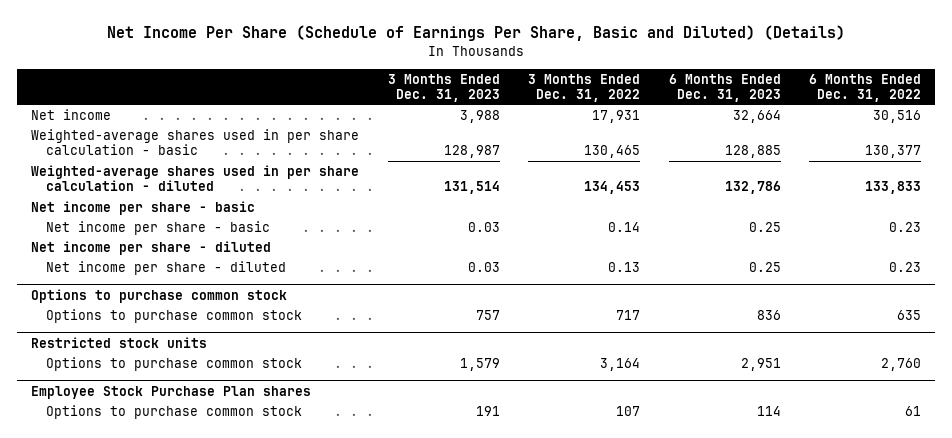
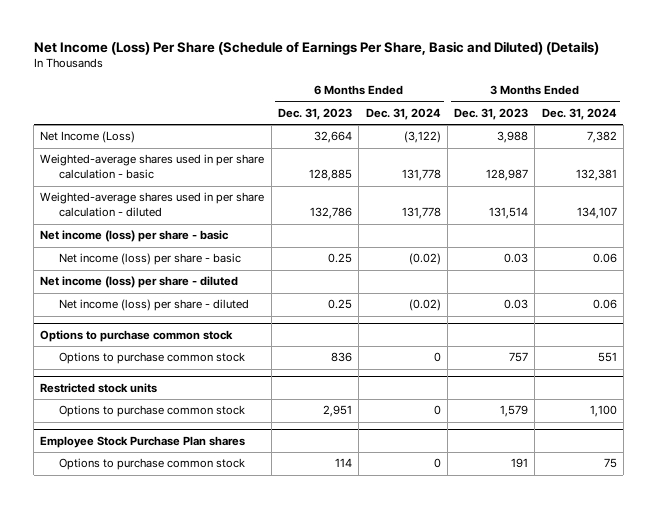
- Net Income Per Share (Schedule of Earnings Per Share, Basic and Diluted) (Details)
+ Net Income (Loss) Per Share (Schedule of Earnings Per Share, Basic and Diluted) (Details)
- | 3 Months Ended Dec. 31, 2023 | 3 Months Ended Dec. 31, 2022 | 6 Months Ended Dec. 31, 2023 | 6 Months Ended Dec. 31, 2022
+ | 6 Months Ended Dec. 31, 2023 | 6 Months Ended Dec. 31, 2024 | 3 Months Ended Dec. 31, 2023 | 3 Months Ended Dec. 31, 2024
- Net income | 3,988 | 17,931 | 32,664 | 30,516
+ Net Income (Loss) | 32,664 | (3,122) | 3,988 | 7,382
- Net income per share - basic
- Net income per share - basic | 0.03 | 0.14 | 0.25 | 0.23
- Net income per share - diluted
- Net income per share - diluted | 0.03 | 0.13 | 0.25 | 0.23
+ Net income (loss) per share - basic
+ Net income (loss) per share - basic | 0.25 | (0.02) | 0.03 | 0.06
+ Net income (loss) per share - diluted
+ Net income (loss) per share - diluted | 0.25 | (0.02) | 0.03 | 0.06

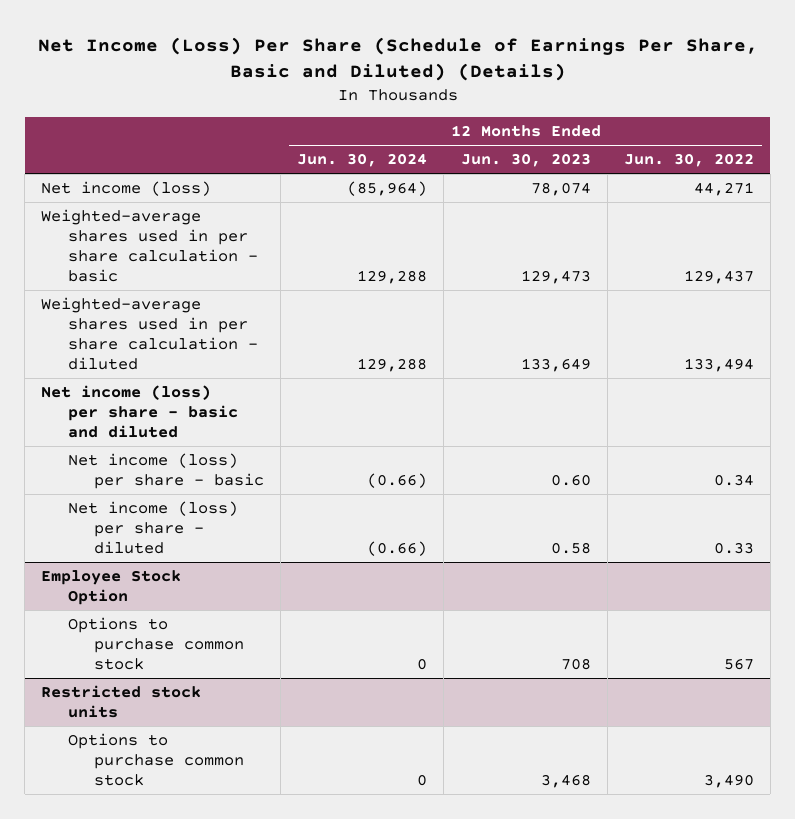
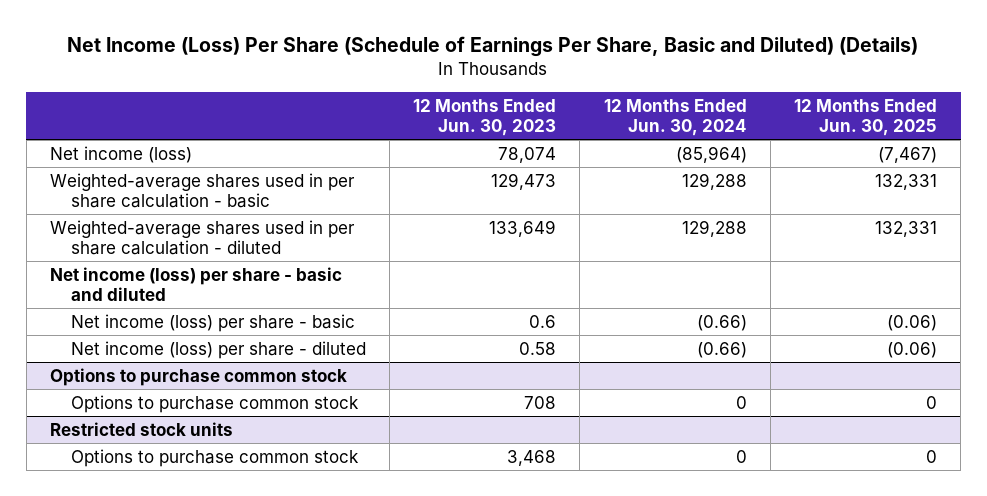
- | 12 Months Ended Jun. 30, 2024 | 12 Months Ended Jun. 30, 2023 | 12 Months Ended Jun. 30, 2022
+ | 12 Months Ended Jun. 30, 2023 | 12 Months Ended Jun. 30, 2024 | 12 Months Ended Jun. 30, 2025
- Net income (loss) per share - basic | (0.66) | 0.60 | 0.34
+ Net income (loss) per share - basic | 0.6 | (0.66) | (0.06)
- Employee Stock Option
+ Options to purchase common stock

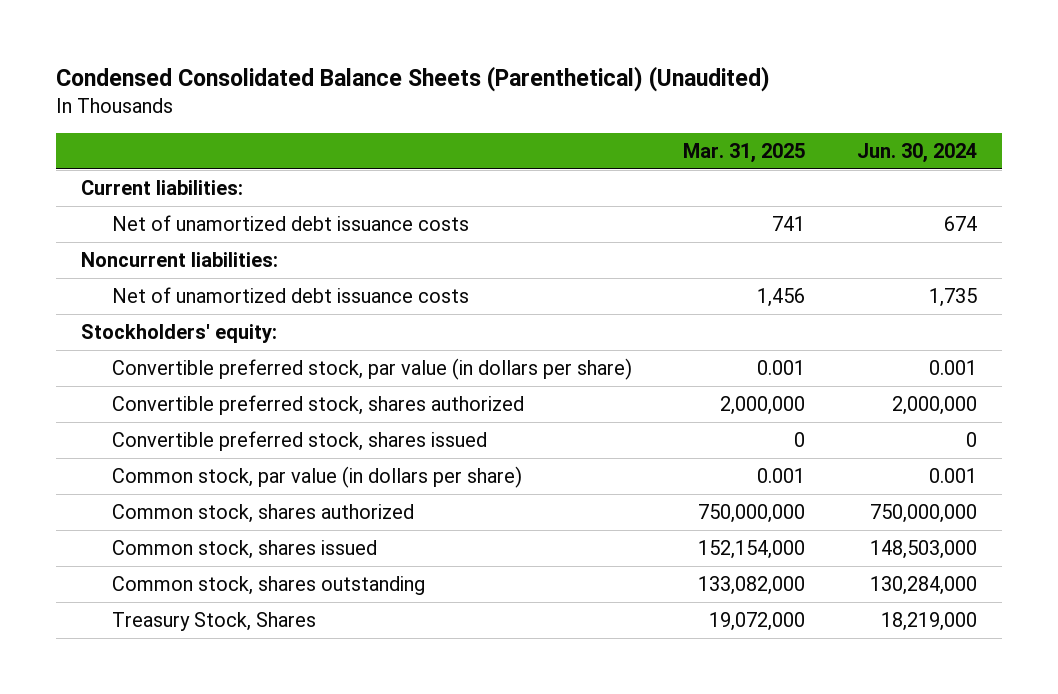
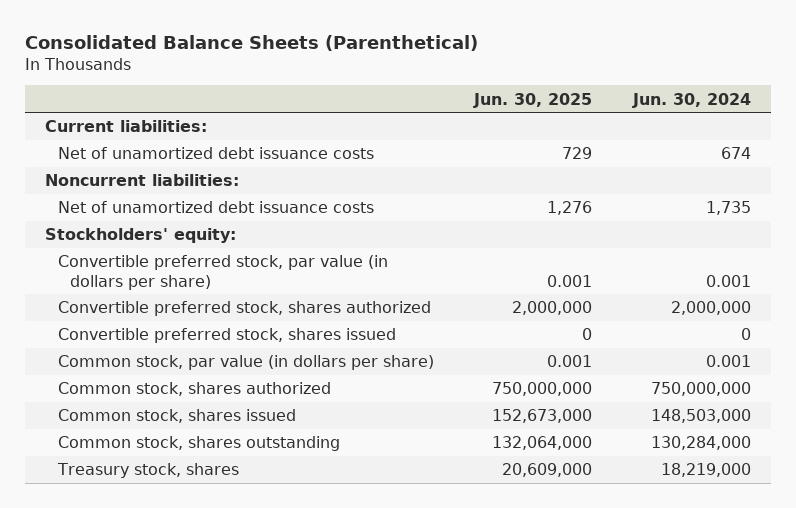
- Condensed Consolidated Balance Sheets (Parenthetical) (Unaudited)
+ Consolidated Balance Sheets (Parenthetical)
- | Mar. 31, 2025 | Jun. 30, 2024
+ | Jun. 30, 2025 | Jun. 30, 2024
- Treasury Stock, Shares | 19,072,000 | 18,219,000
+ Treasury stock, shares | 20,609,000 | 18,219,000

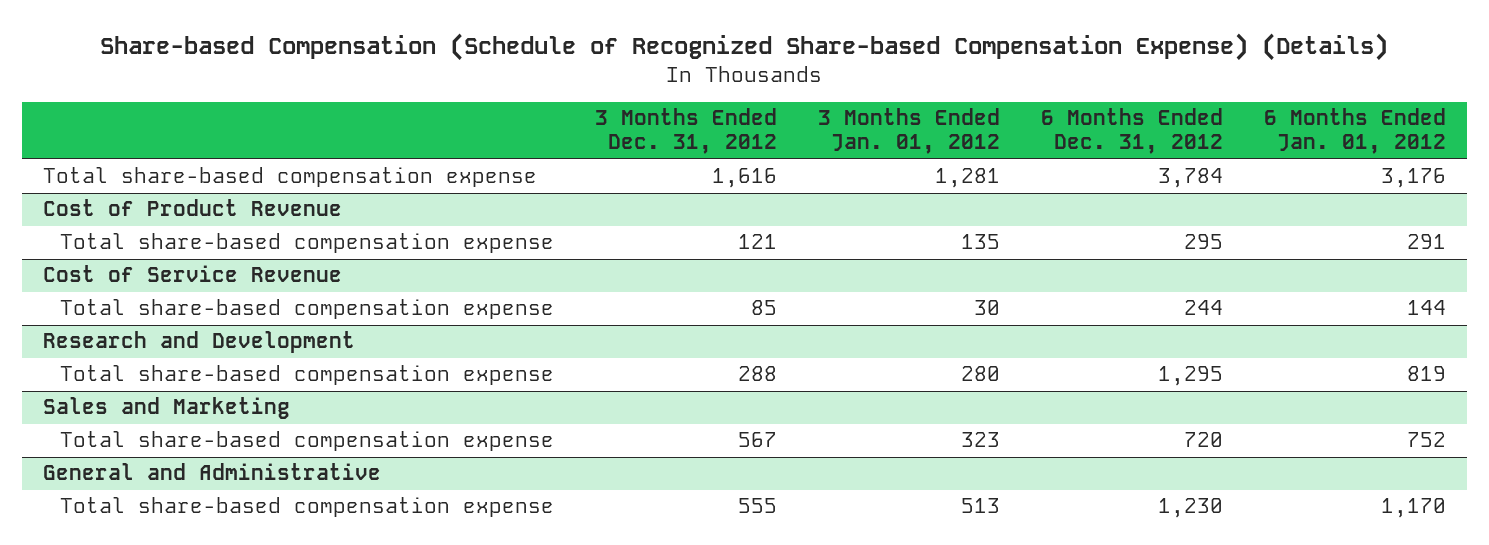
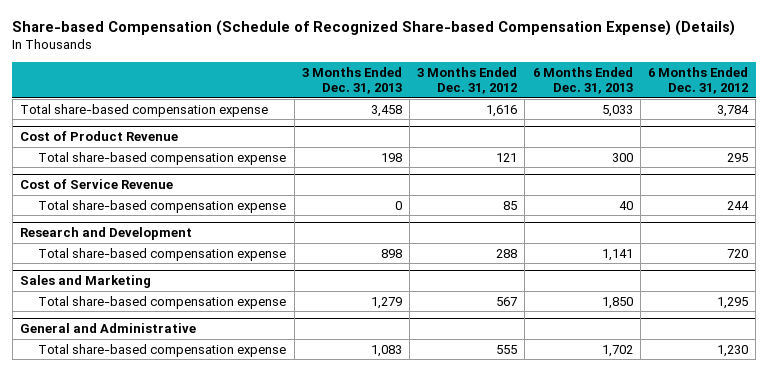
- | 3 Months Ended Dec. 31, 2012 | 3 Months Ended Jan. 01, 2012 | 6 Months Ended Dec. 31, 2012 | 6 Months Ended Jan. 01, 2012
+ | 3 Months Ended Dec. 31, 2013 | 3 Months Ended Dec. 31, 2012 | 6 Months Ended Dec. 31, 2013 | 6 Months Ended Dec. 31, 2012
@ Research and Development
- Total share-based compensation expense | 288 | 280 | 1,295 | 819
+ Total share-based compensation expense | 898 | 288 | 1,141 | 720
@ Sales and Marketing
- Total share-based compensation expense | 567 | 323 | 720 | 752
+ Total share-based compensation expense | 1,279 | 567 | 1,850 | 1,295

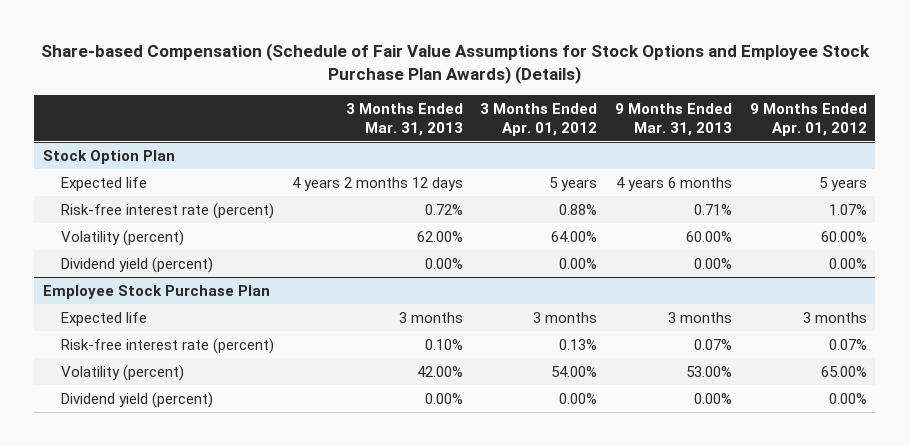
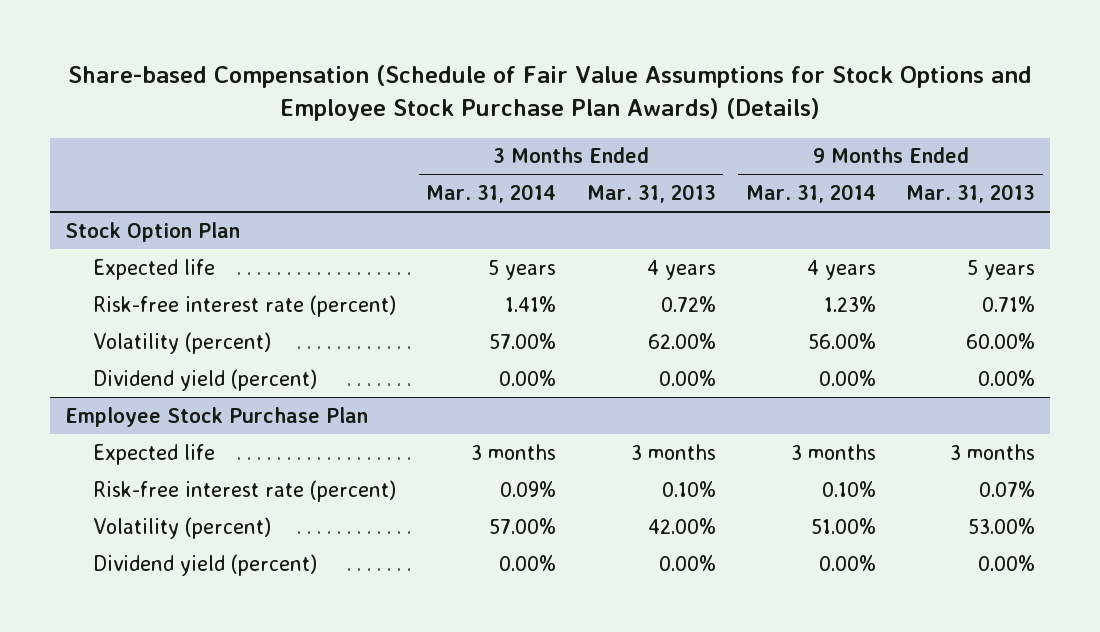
- | 3 Months Ended Mar. 31, 2013 | 3 Months Ended Apr. 01, 2012 | 9 Months Ended Mar. 31, 2013 | 9 Months Ended Apr. 01, 2012
+ | 3 Months Ended Mar. 31, 2014 | 3 Months Ended Mar. 31, 2013 | 9 Months Ended Mar. 31, 2014 | 9 Months Ended Mar. 31, 2013
@ Stock Option Plan
- Expected life | 4 years 2 months 12 days | 5 years | 4 years 6 months | 5 years
+ Expected life | 5 years | 4 years | 4 years | 5 years

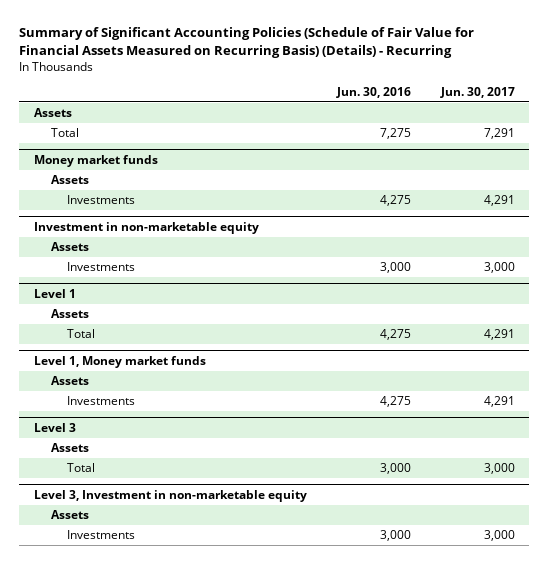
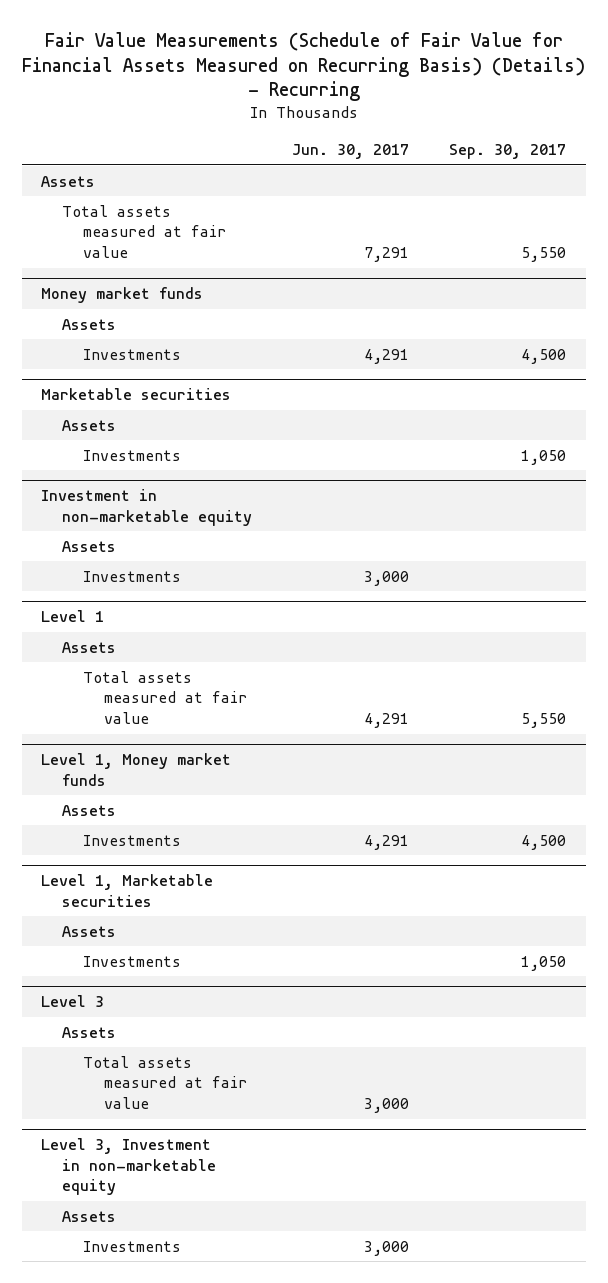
- Summary of Significant Accounting Policies (Schedule of Fair Value for Financial Assets Measured on Recurring Basis) (Details) - Recurring
+ Fair Value Measurements (Schedule of Fair Value for Financial Assets Measured on Recurring Basis) (Details) - Recurring
- | Jun. 30, 2016 | Jun. 30, 2017
+ | Jun. 30, 2017 | Sep. 30, 2017
- Total | 7,275 | 7,291
+ Total assets measured at fair value | 7,291 | 5,550
+ Marketable securities
+ Assets
+ Investments | | 1,050
@ Level 1
- Total | 4,275 | 4,291
+ Total assets measured at fair value | 4,291 | 5,550
+ Level 1, Marketable securities
+ Assets
+ Investments | | 1,050
@ Level 3
- Total | 3,000 | 3,000
+ Total assets measured at fair value | 3,000 |

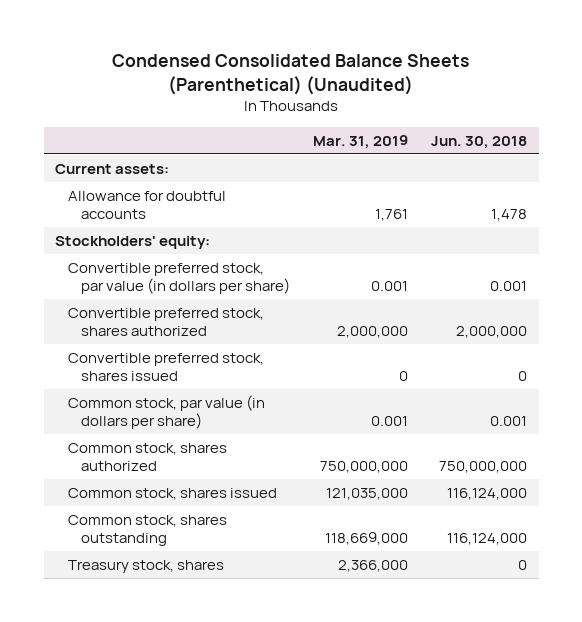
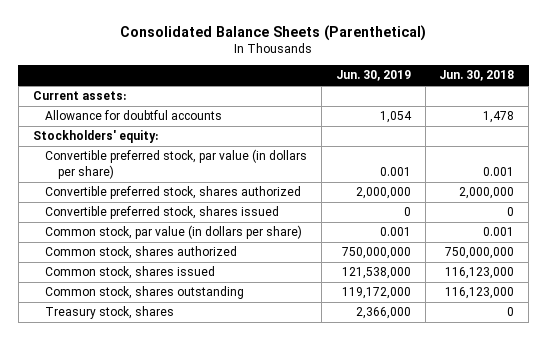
- Condensed Consolidated Balance Sheets (Parenthetical) (Unaudited)
+ Consolidated Balance Sheets (Parenthetical)
- | Mar. 31, 2019 | Jun. 30, 2018
+ | Jun. 30, 2019 | Jun. 30, 2018
- Common stock, shares issued | 121,035,000 | 116,124,000
- Common stock, shares outstanding | 118,669,000 | 116,124,000
+ Common stock, shares issued | 121,538,000 | 116,123,000
+ Common stock, shares outstanding | 119,172,000 | 116,123,000

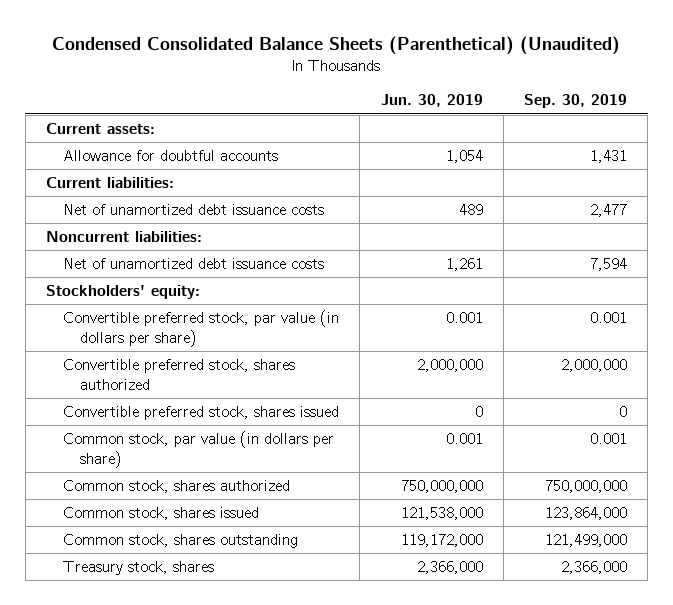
- Consolidated Balance Sheets (Parenthetical)
+ Condensed Consolidated Balance Sheets (Parenthetical) (Unaudited)
- | Jun. 30, 2019 | Jun. 30, 2018
+ | Jun. 30, 2019 | Sep. 30, 2019
+ Current liabilities:
+ Net of unamortized debt issuance costs | 489 | 2,477
+ Noncurrent liabilities:
+ Net of unamortized debt issuance costs | 1,261 | 7,594

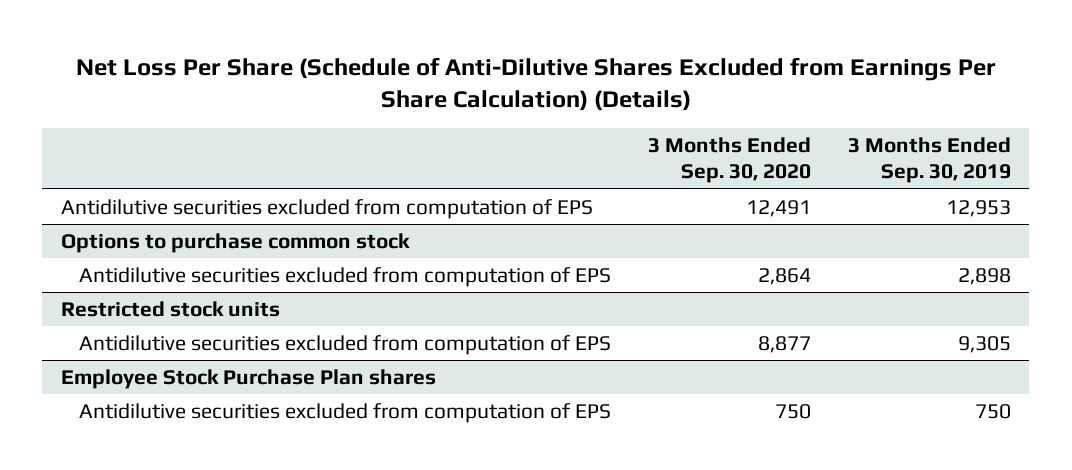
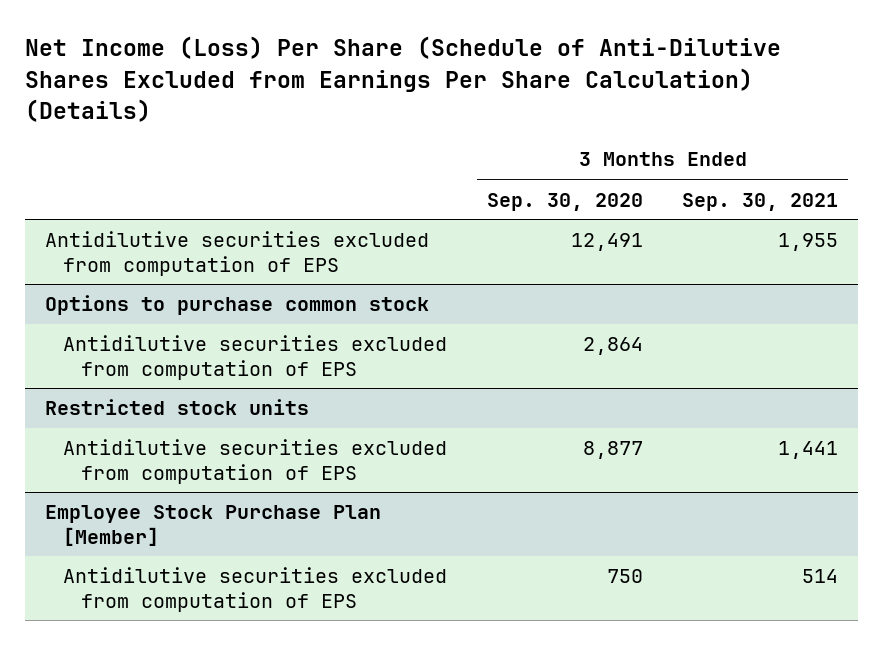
- Net Loss Per Share (Schedule of Anti-Dilutive Shares Excluded from Earnings Per Share Calculation) (Details)
+ Net Income (Loss) Per Share (Schedule of Anti-Dilutive Shares Excluded from Earnings Per Share Calculation) (Details)
- | 3 Months Ended Sep. 30, 2020 | 3 Months Ended Sep. 30, 2019
+ | 3 Months Ended Sep. 30, 2020 | 3 Months Ended Sep. 30, 2021
- Employee Stock Purchase Plan shares
+ Employee Stock Purchase Plan [Member]

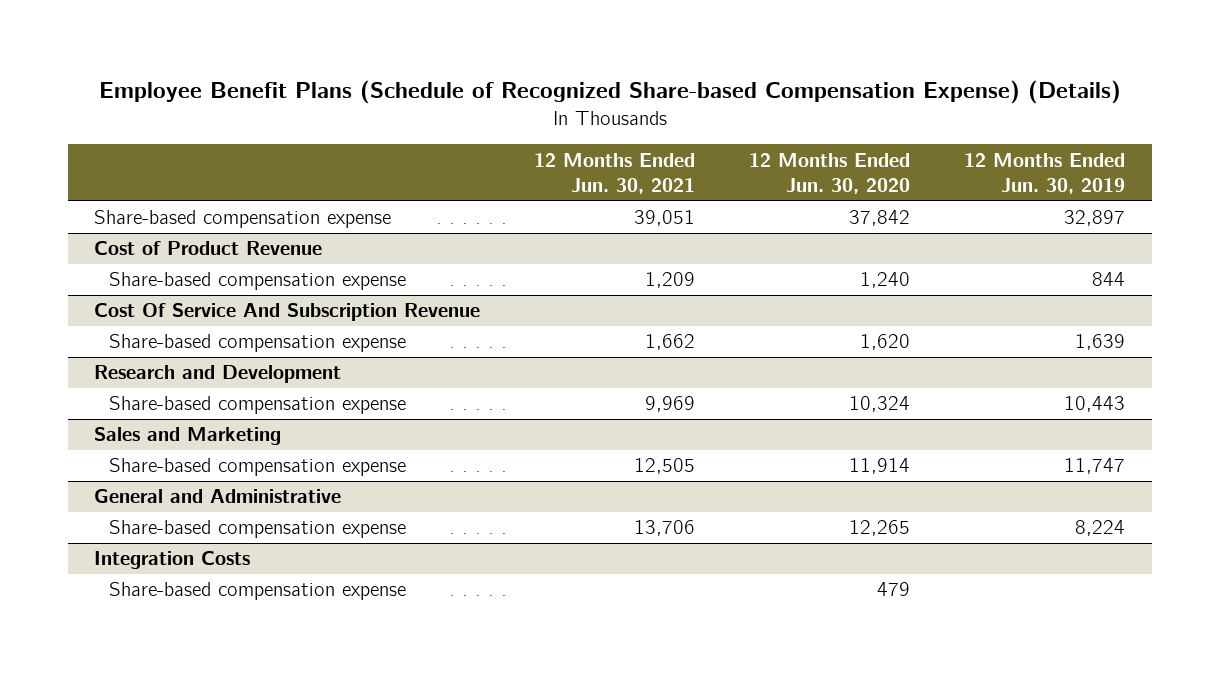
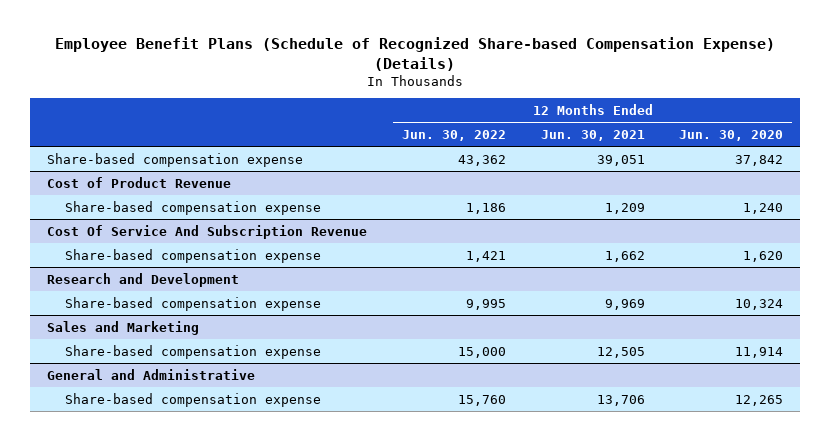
- | 12 Months Ended Jun. 30, 2021 | 12 Months Ended Jun. 30, 2020 | 12 Months Ended Jun. 30, 2019
+ | 12 Months Ended Jun. 30, 2022 | 12 Months Ended Jun. 30, 2021 | 12 Months Ended Jun. 30, 2020
- Integration Costs
- Share-based compensation expense | | 479 |

